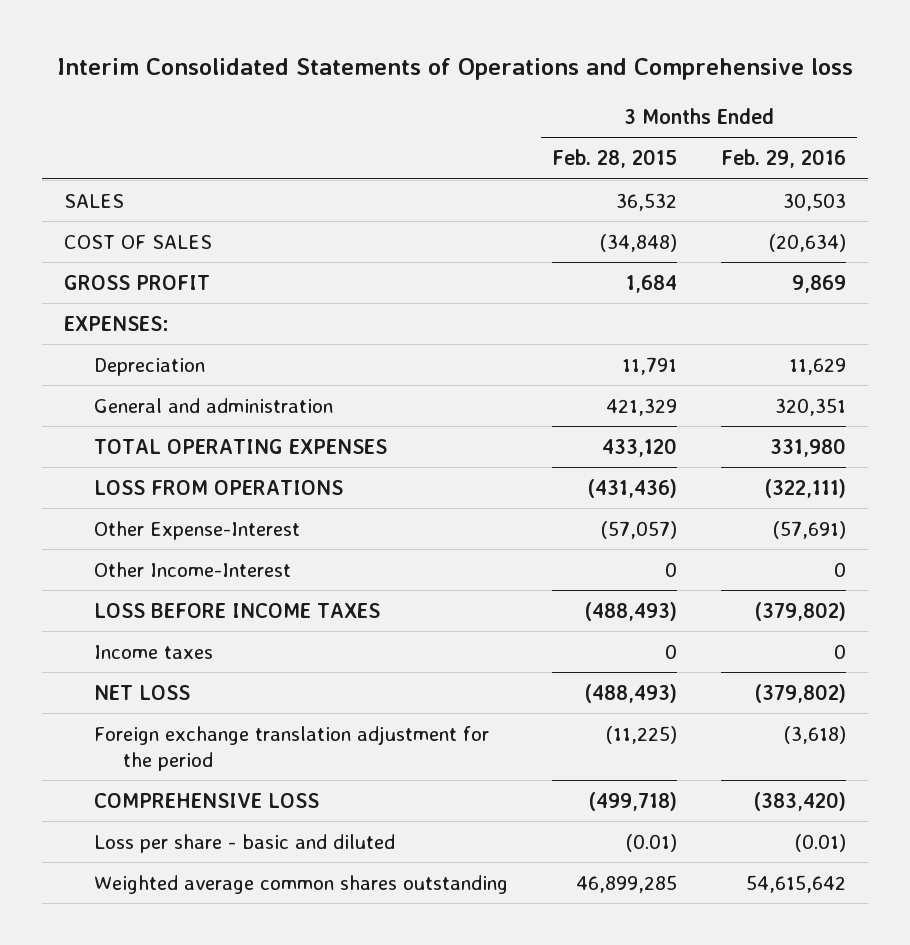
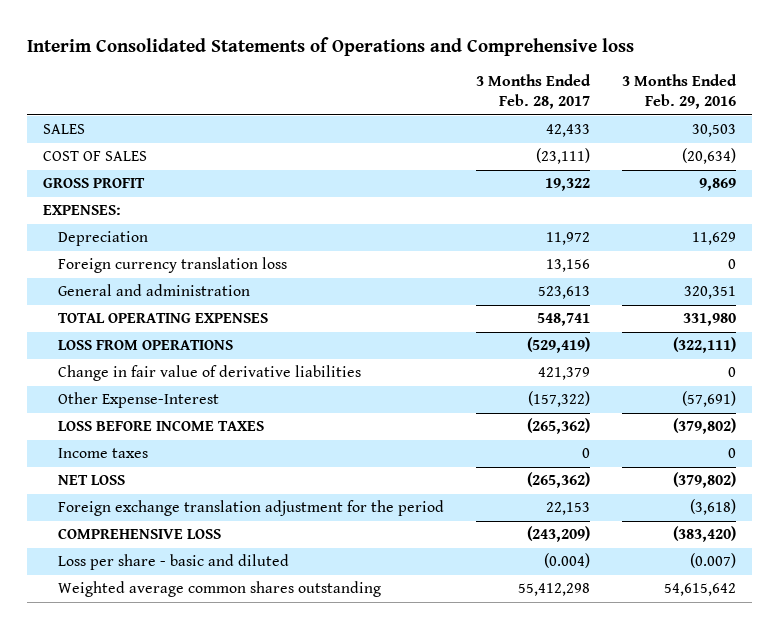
- | 3 Months Ended Feb. 28, 2015 | 3 Months Ended Feb. 29, 2016
+ | 3 Months Ended Feb. 28, 2017 | 3 Months Ended Feb. 29, 2016
+ Foreign currency translation loss | 13,156 | 0
+ Change in fair value of derivative liabilities | 421,379 | 0
- Other Income-Interest | 0 | 0
- Loss per share - basic and diluted | (0.01) | (0.01)
+ Loss per share - basic and diluted | (0.004) | (0.007)

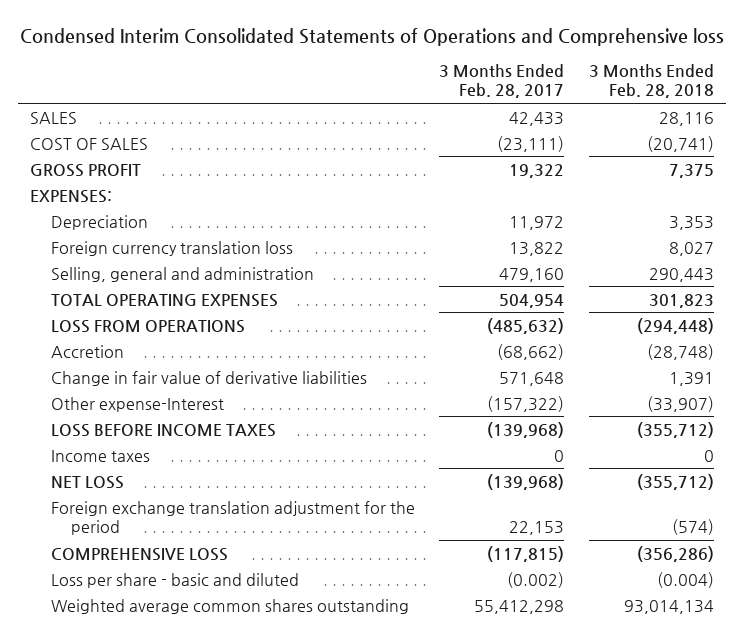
- Interim Consolidated Statements of Operations and Comprehensive loss
+ Condensed Interim Consolidated Statements of Operations and Comprehensive loss
- | 3 Months Ended Feb. 28, 2017 | 3 Months Ended Feb. 29, 2016
+ | 3 Months Ended Feb. 28, 2017 | 3 Months Ended Feb. 28, 2018
- Foreign currency translation loss | 13,156 | 0
- General and administration | 523,613 | 320,351
- TOTAL OPERATING EXPENSES | 548,741 | 331,980
- LOSS FROM OPERATIONS | (529,419) | (322,111)
- Change in fair value of derivative liabilities | 421,379 | 0
- Other Expense-Interest | (157,322) | (57,691)
- LOSS BEFORE INCOME TAXES | (265,362) | (379,802)
+ Foreign currency translation loss | 13,822 | 8,027
+ Selling, general and administration | 479,160 | 290,443
+ TOTAL OPERATING EXPENSES | 504,954 | 301,823
+ LOSS FROM OPERATIONS | (485,632) | (294,448)
+ Accretion | (68,662) | (28,748)
+ Change in fair value of derivative liabilities | 571,648 | 1,391
+ Other expense-Interest | (157,322) | (33,907)
+ LOSS BEFORE INCOME TAXES | (139,968) | (355,712)
- NET LOSS | (265,362) | (379,802)
+ NET LOSS | (139,968) | (355,712)
- COMPREHENSIVE LOSS | (243,209) | (383,420)
- Loss per share - basic and diluted | (0.004) | (0.007)
+ COMPREHENSIVE LOSS | (117,815) | (356,286)
+ Loss per share - basic and diluted | (0.002) | (0.004)

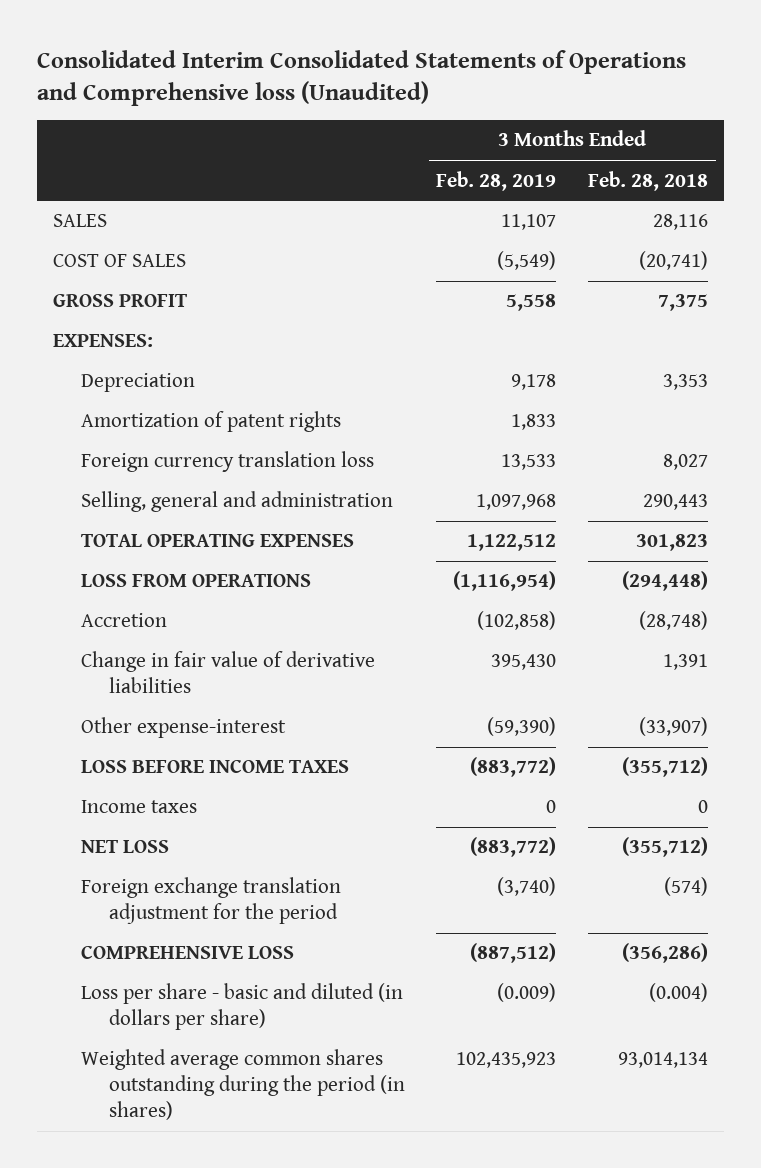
- Condensed Interim Consolidated Statements of Operations and Comprehensive loss
+ Consolidated Interim Consolidated Statements of Operations and Comprehensive loss (Unaudited)
- | 3 Months Ended Feb. 28, 2017 | 3 Months Ended Feb. 28, 2018
+ | 3 Months Ended Feb. 28, 2019 | 3 Months Ended Feb. 28, 2018
+ Amortization of patent rights | 1,833 |
- Other expense-Interest | (157,322) | (33,907)
+ Other expense-interest | (59,390) | (33,907)
- Loss per share - basic and diluted | (0.002) | (0.004)
- Weighted average common shares outstanding | 55,412,298 | 93,014,134
+ Loss per share - basic and diluted (in dollars per share) | (0.009) | (0.004)
+ Weighted average common shares outstanding during the period (in shares) | 102,435,923 | 93,014,134

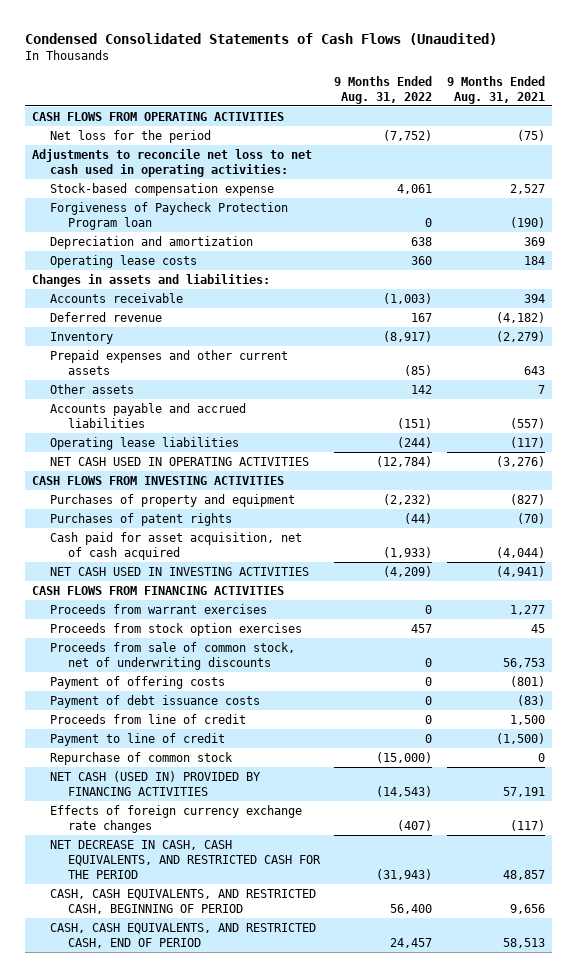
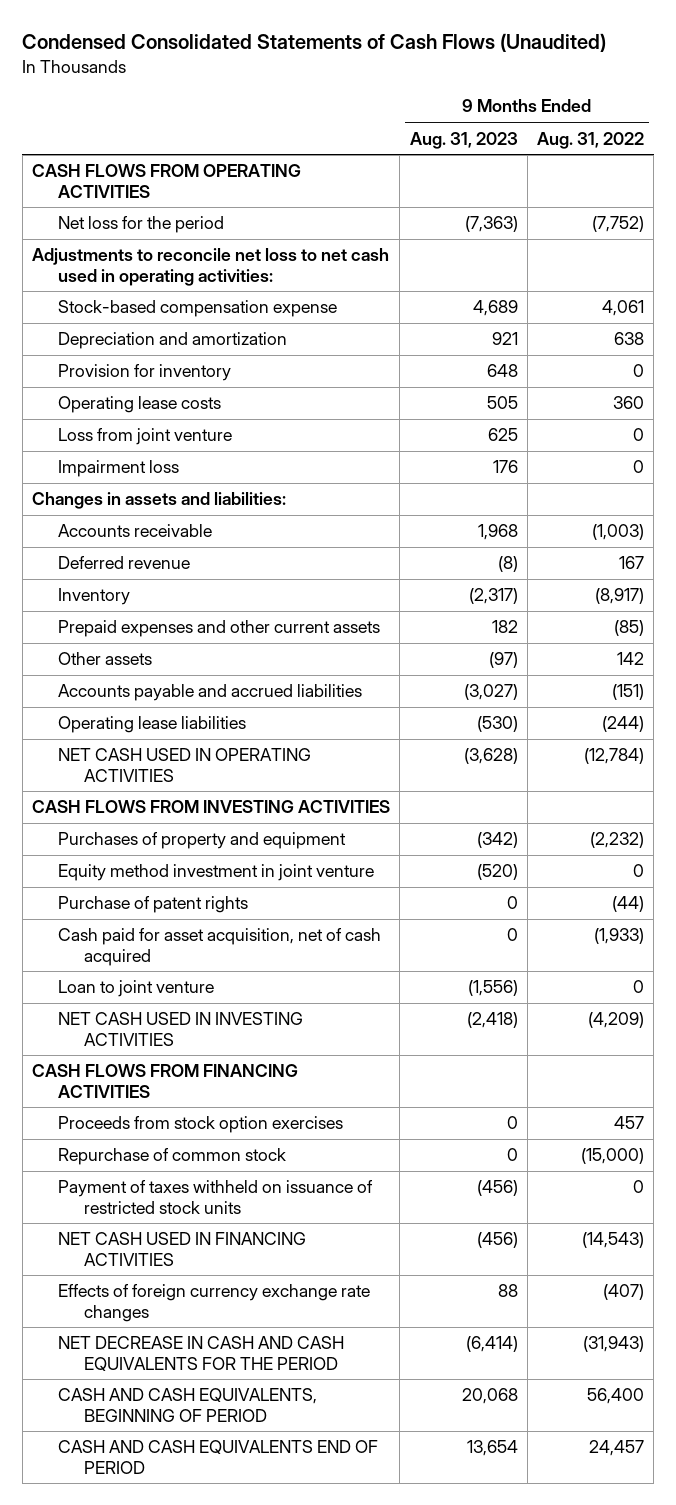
- | 9 Months Ended Aug. 31, 2022 | 9 Months Ended Aug. 31, 2021
+ | 9 Months Ended Aug. 31, 2023 | 9 Months Ended Aug. 31, 2022
- Forgiveness of Paycheck Protection Program loan | 0 | (190)
+ Provision for inventory | 648 | 0
+ Loss from joint venture | 625 | 0
+ Impairment loss | 176 | 0
- Purchases of patent rights | (44) | (70)
+ Equity method investment in joint venture | (520) | 0
+ Purchase of patent rights | 0 | (44)
+ Loan to joint venture | (1,556) | 0
- Proceeds from warrant exercises | 0 | 1,277
- Proceeds from sale of common stock, net of underwriting discounts | 0 | 56,753
- Payment of offering costs | 0 | (801)
- Payment of debt issuance costs | 0 | (83)
- Proceeds from line of credit | 0 | 1,500
- Payment to line of credit | 0 | (1,500)
- NET CASH (USED IN) PROVIDED BY FINANCING ACTIVITIES | (14,543) | 57,191
+ Payment of taxes withheld on issuance of restricted stock units | (456) | 0
+ NET CASH USED IN FINANCING ACTIVITIES | (456) | (14,543)
- NET DECREASE IN CASH, CASH EQUIVALENTS, AND RESTRICTED CASH FOR THE PERIOD | (31,943) | 48,857
- CASH, CASH EQUIVALENTS, AND RESTRICTED CASH, BEGINNING OF PERIOD | 56,400 | 9,656
- CASH, CASH EQUIVALENTS, AND RESTRICTED CASH, END OF PERIOD | 24,457 | 58,513
+ NET DECREASE IN CASH AND CASH EQUIVALENTS FOR THE PERIOD | (6,414) | (31,943)
+ CASH AND CASH EQUIVALENTS, BEGINNING OF PERIOD | 20,068 | 56,400
+ CASH AND CASH EQUIVALENTS END OF PERIOD | 13,654 | 24,457

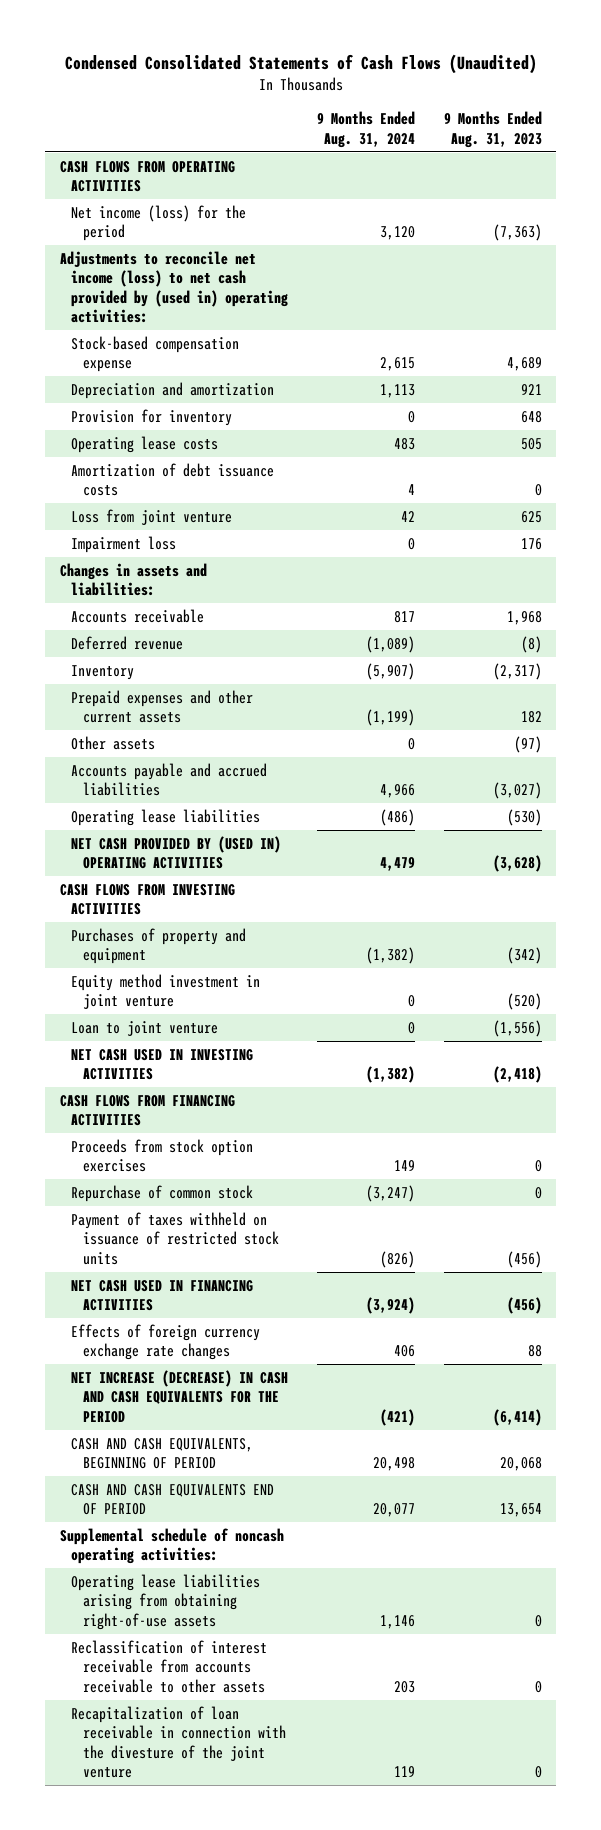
- | 9 Months Ended Aug. 31, 2023 | 9 Months Ended Aug. 31, 2022
+ | 9 Months Ended Aug. 31, 2024 | 9 Months Ended Aug. 31, 2023
- Net loss for the period | (7,363) | (7,752)
- Adjustments to reconcile net loss to net cash used in operating activities:
+ Net income (loss) for the period | 3,120 | (7,363)
+ Adjustments to reconcile net income (loss) to net cash provided by (used in) operating activities:
+ Amortization of debt issuance costs | 4 | 0
- NET CASH USED IN OPERATING ACTIVITIES | (3,628) | (12,784)
+ NET CASH PROVIDED BY (USED IN) OPERATING ACTIVITIES | 4,479 | (3,628)
- Purchase of patent rights | 0 | (44)
- Cash paid for asset acquisition, net of cash acquired | 0 | (1,933)
- NET DECREASE IN CASH AND CASH EQUIVALENTS FOR THE PERIOD | (6,414) | (31,943)
+ NET INCREASE (DECREASE) IN CASH AND CASH EQUIVALENTS FOR THE PERIOD | (421) | (6,414)
+ Supplemental schedule of noncash operating activities:
+ Operating lease liabilities arising from obtaining right-of-use assets | 1,146 | 0
+ Reclassification of interest receivable from accounts receivable to other assets | 203 | 0
+ Recapitalization of loan receivable in connection with the divesture of the joint venture | 119 | 0

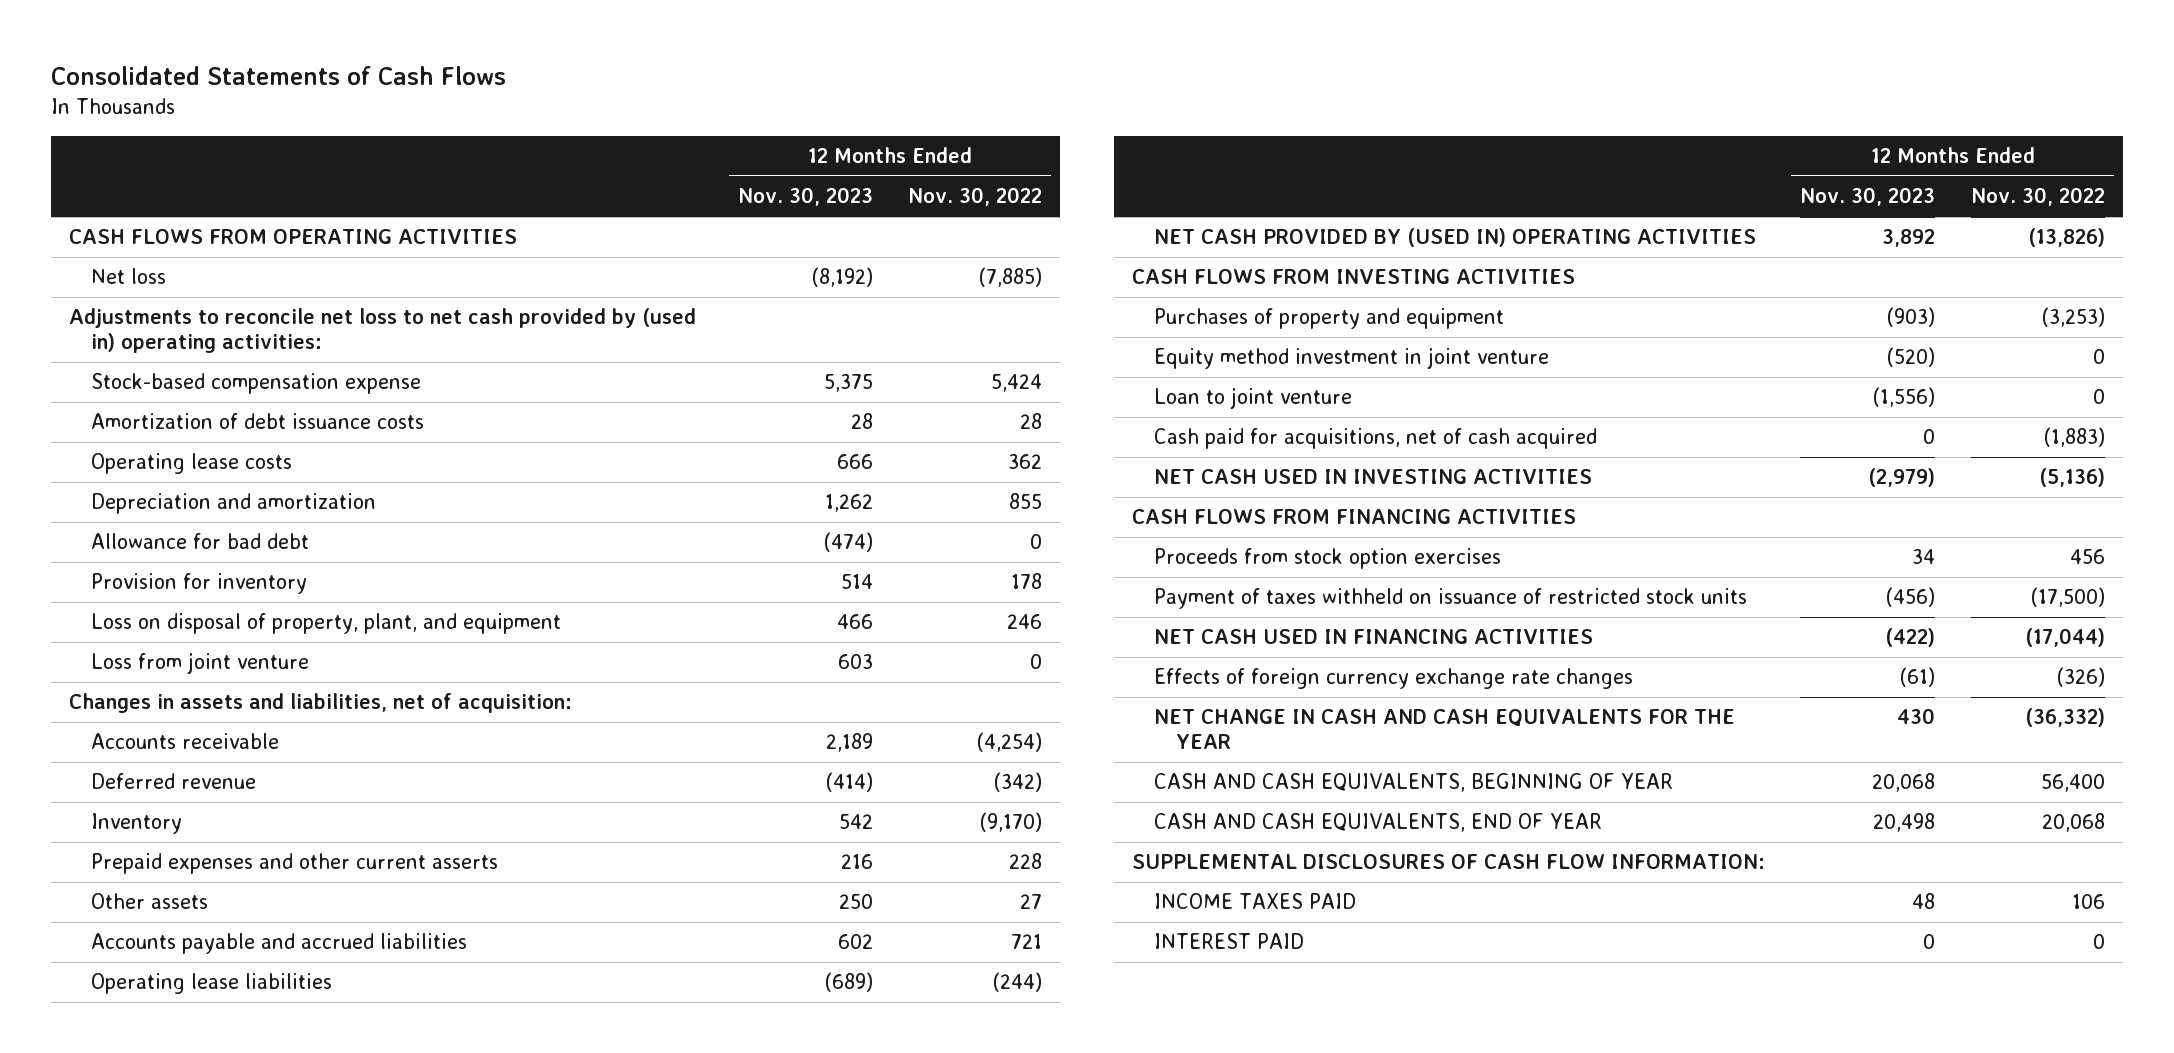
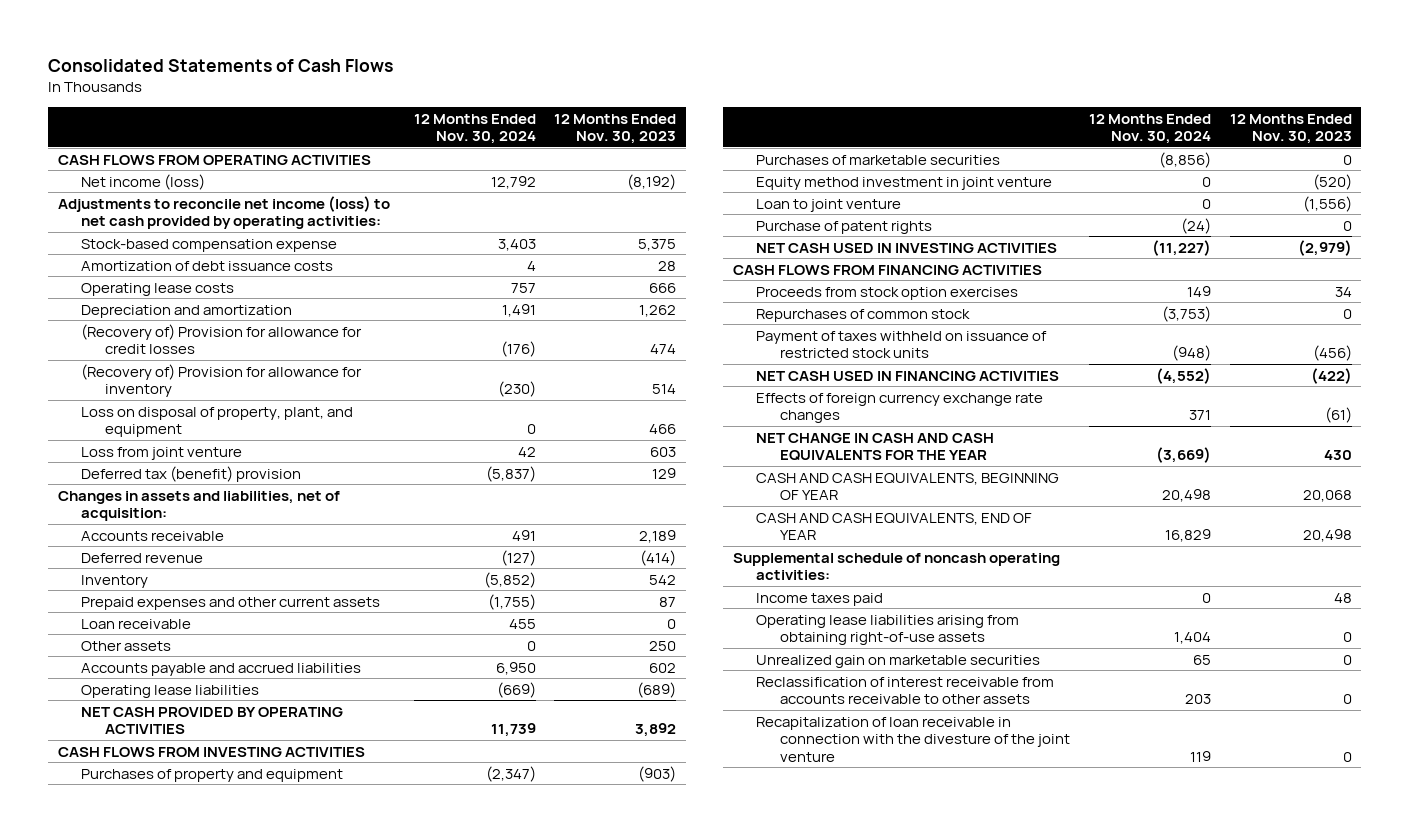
- | 12 Months Ended Nov. 30, 2023 | 12 Months Ended Nov. 30, 2022
+ | 12 Months Ended Nov. 30, 2024 | 12 Months Ended Nov. 30, 2023
- Net loss | (8,192) | (7,885)
- Adjustments to reconcile net loss to net cash provided by (used in) operating activities:
+ Net income (loss) | 12,792 | (8,192)
+ Adjustments to reconcile net income (loss) to net cash provided by operating activities:
- Allowance for bad debt | (474) | 0
- Provision for inventory | 514 | 178
+ (Recovery of) Provision for allowance for credit losses | (176) | 474
+ (Recovery of) Provision for allowance for inventory | (230) | 514
+ Deferred tax (benefit) provision | (5,837) | 129
- Prepaid expenses and other current asserts | 216 | 228
+ Prepaid expenses and other current assets | (1,755) | 87
+ Loan receivable | 455 | 0
- NET CASH PROVIDED BY (USED IN) OPERATING ACTIVITIES | 3,892 | (13,826)
+ NET CASH PROVIDED BY OPERATING ACTIVITIES | 11,739 | 3,892
+ Purchases of marketable securities | (8,856) | 0
- Cash paid for acquisitions, net of cash acquired | 0 | (1,883)
+ Purchase of patent rights | (24) | 0
+ Repurchases of common stock | (3,753) | 0
- SUPPLEMENTAL DISCLOSURES OF CASH FLOW INFORMATION:
- INCOME TAXES PAID | 48 | 106
- INTEREST PAID | 0 | 0
+ Supplemental schedule of noncash operating activities:
+ Income taxes paid | 0 | 48
+ Operating lease liabilities arising from obtaining right-of-use assets | 1,404 | 0
+ Unrealized gain on marketable securities | 65 | 0
+ Reclassification of interest receivable from accounts receivable to other assets | 203 | 0
+ Recapitalization of loan receivable in connection with the divesture of the joint venture | 119 | 0

